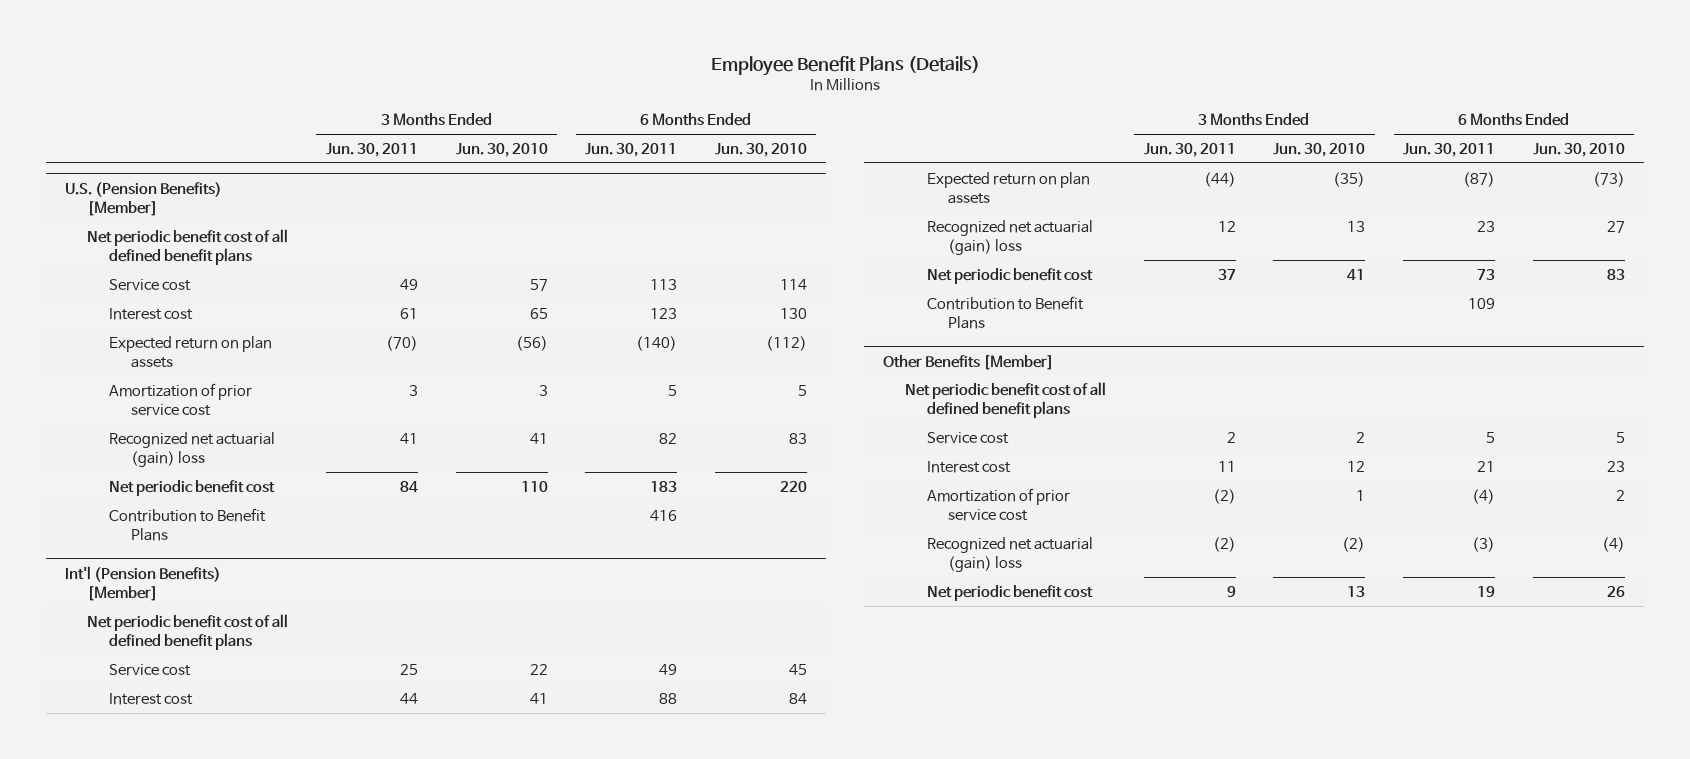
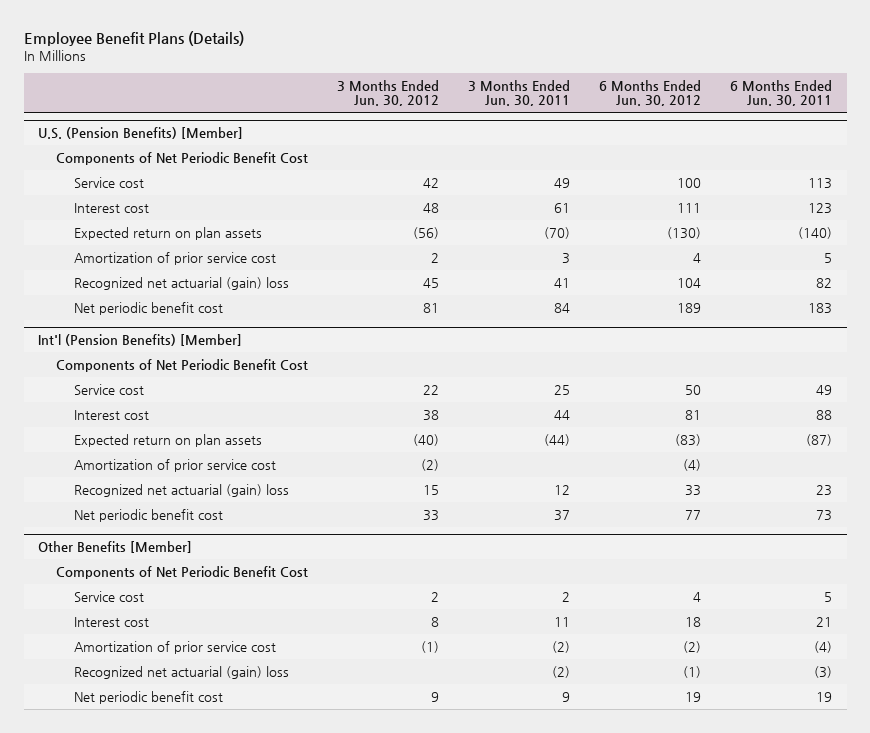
- | 3 Months Ended Jun. 30, 2011 | 3 Months Ended Jun. 30, 2010 | 6 Months Ended Jun. 30, 2011 | 6 Months Ended Jun. 30, 2010
+ | 3 Months Ended Jun. 30, 2012 | 3 Months Ended Jun. 30, 2011 | 6 Months Ended Jun. 30, 2012 | 6 Months Ended Jun. 30, 2011
@ U.S. (Pension Benefits) [Member]
- Net periodic benefit cost of all defined benefit plans
+ Components of Net Periodic Benefit Cost
- Contribution to Benefit Plans | | | 416 |
@ Int'l (Pension Benefits) [Member]
- Net periodic benefit cost of all defined benefit plans
+ Components of Net Periodic Benefit Cost
+ Amortization of prior service cost | (2) | | (4) |
- Contribution to Benefit Plans | | | 109 |
@ Other Benefits [Member]
- Net periodic benefit cost of all defined benefit plans
+ Components of Net Periodic Benefit Cost

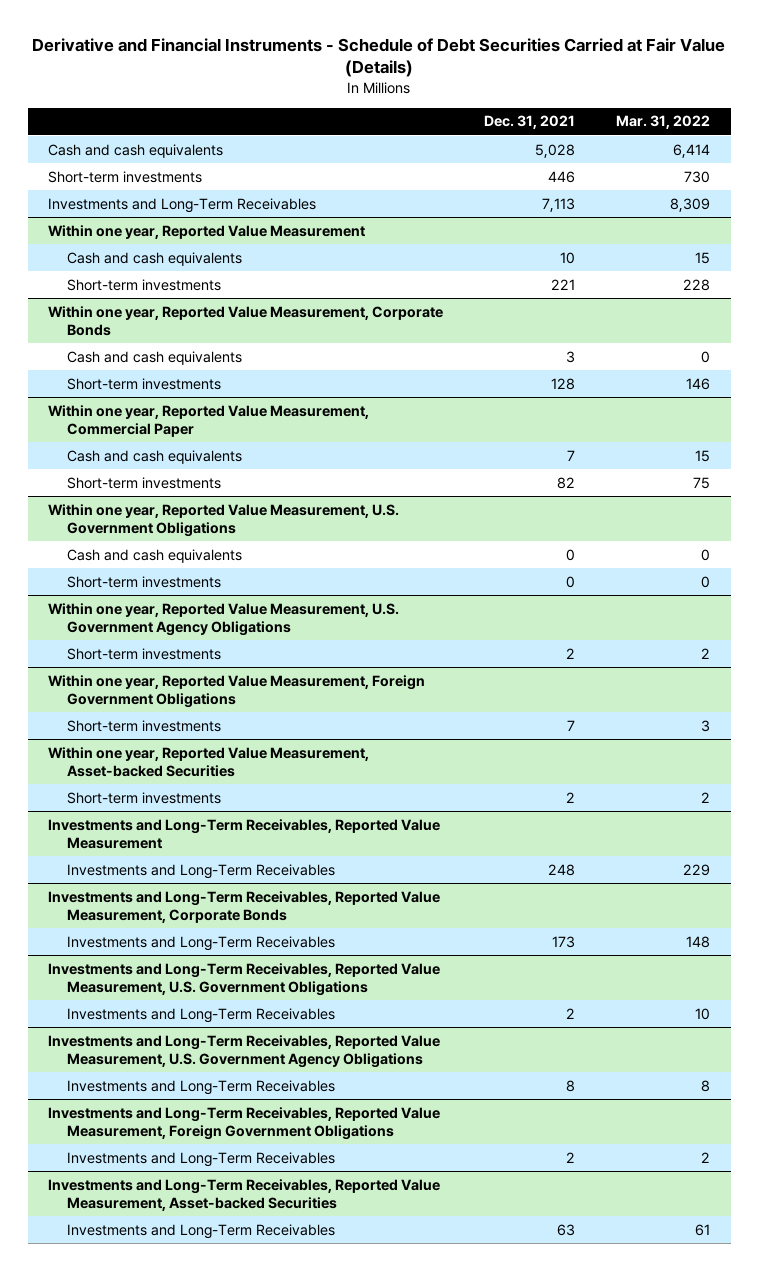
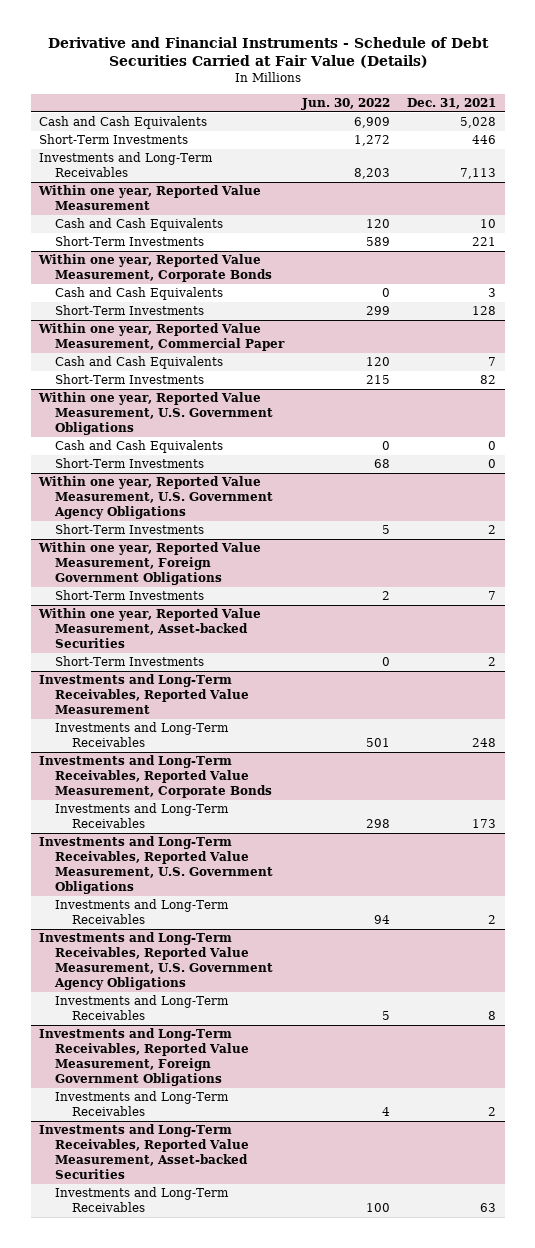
- | Dec. 31, 2021 | Mar. 31, 2022
+ | Jun. 30, 2022 | Dec. 31, 2021
- Cash and cash equivalents | 5,028 | 6,414
- Short-term investments | 446 | 730
+ Cash and Cash Equivalents | 6,909 | 5,028
+ Short-Term Investments | 1,272 | 446
@ Within one year, Reported Value Measurement
- Cash and cash equivalents | 10 | 15
- Short-term investments | 221 | 228
+ Cash and Cash Equivalents | 120 | 10
+ Short-Term Investments | 589 | 221
@ Within one year, Reported Value Measurement, Corporate Bonds
- Cash and cash equivalents | 3 | 0
- Short-term investments | 128 | 146
+ Cash and Cash Equivalents | 0 | 3
+ Short-Term Investments | 299 | 128
@ Within one year, Reported Value Measurement, Commercial Paper
- Cash and cash equivalents | 7 | 15
- Short-term investments | 82 | 75
+ Cash and Cash Equivalents | 120 | 7
+ Short-Term Investments | 215 | 82
@ Within one year, Reported Value Measurement, U.S. Government Obligations
- Cash and cash equivalents | 0 | 0
- Short-term investments | 0 | 0
+ Cash and Cash Equivalents | 0 | 0
+ Short-Term Investments | 68 | 0
@ Within one year, Reported Value Measurement, U.S. Government Agency Obligations
- Short-term investments | 2 | 2
+ Short-Term Investments | 5 | 2
@ Within one year, Reported Value Measurement, Foreign Government Obligations
- Short-term investments | 7 | 3
+ Short-Term Investments | 2 | 7
@ Within one year, Reported Value Measurement, Asset-backed Securities
- Short-term investments | 2 | 2
+ Short-Term Investments | 0 | 2

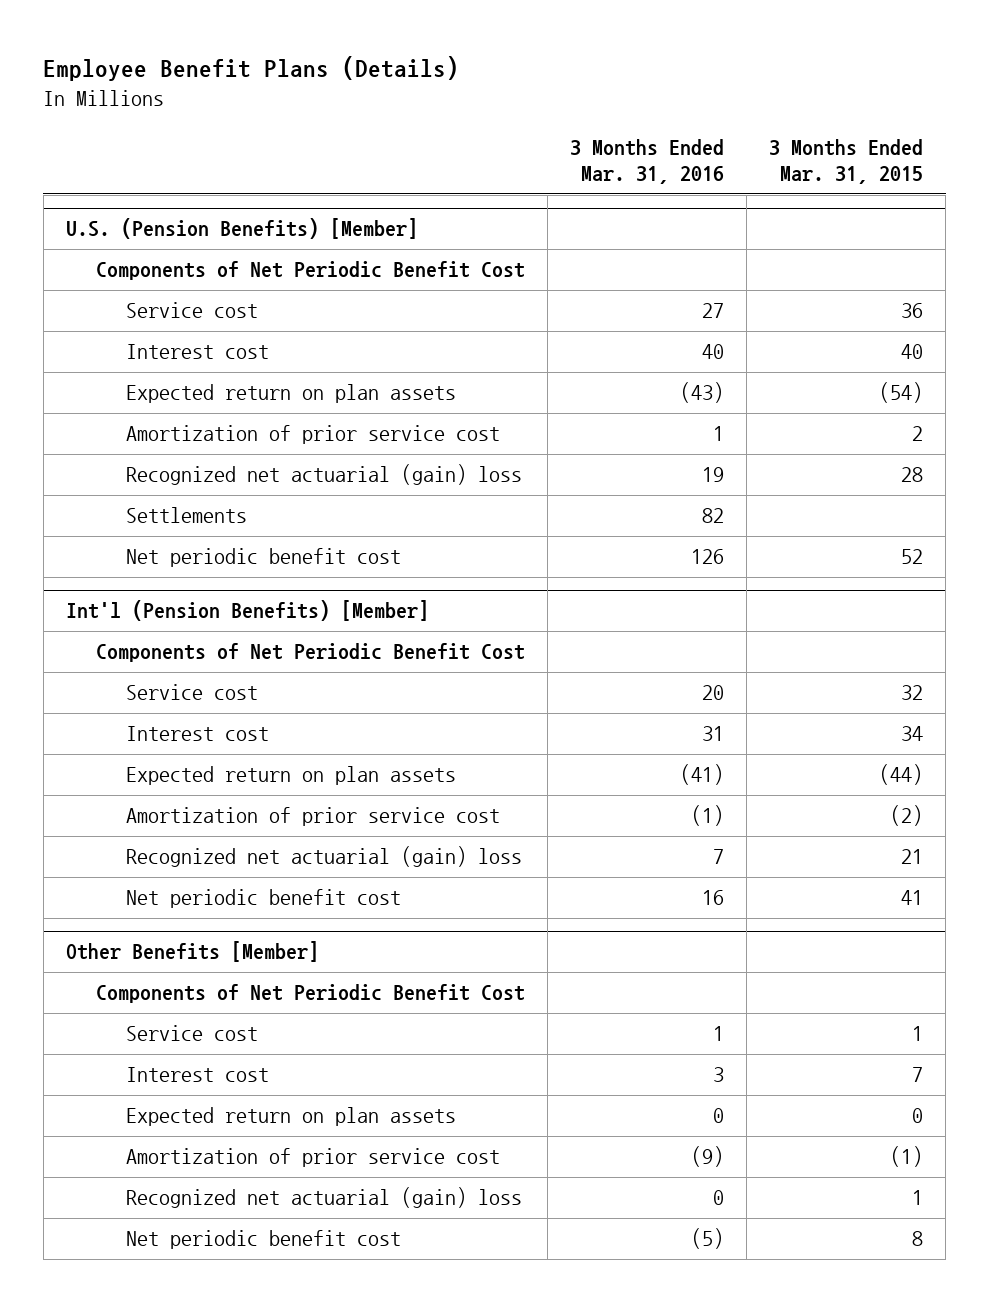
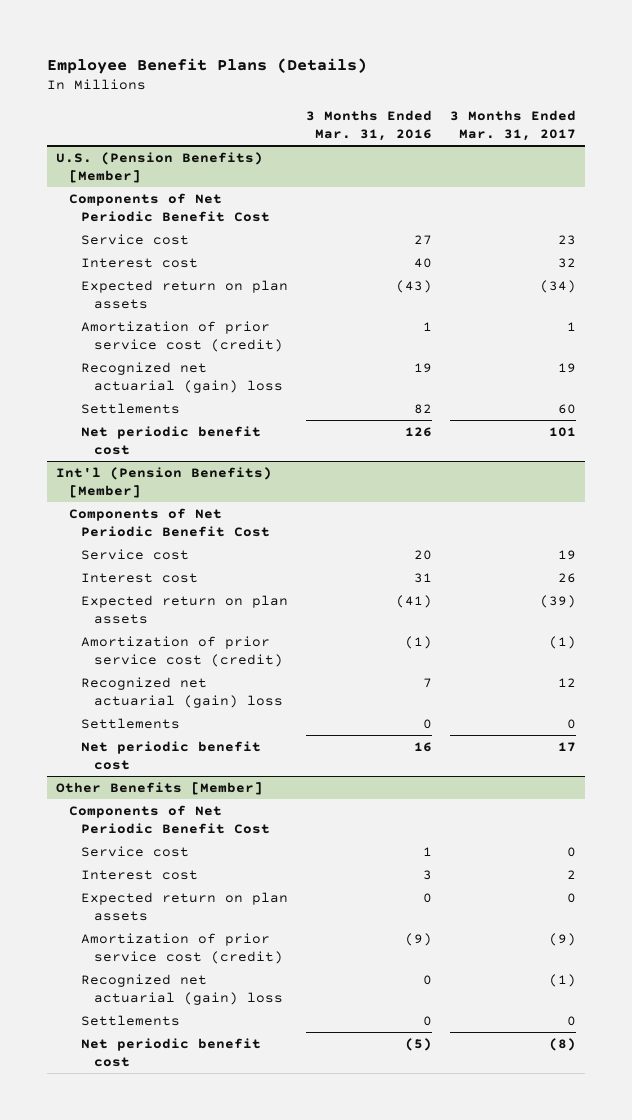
- | 3 Months Ended Mar. 31, 2016 | 3 Months Ended Mar. 31, 2015
+ | 3 Months Ended Mar. 31, 2016 | 3 Months Ended Mar. 31, 2017
@ U.S. (Pension Benefits) [Member]
- Amortization of prior service cost | 1 | 2
+ Amortization of prior service cost (credit) | 1 | 1
@ Int'l (Pension Benefits) [Member]
- Amortization of prior service cost | (1) | (2)
+ Amortization of prior service cost (credit) | (1) | (1)
+ Settlements | 0 | 0
@ Other Benefits [Member]
- Amortization of prior service cost | (9) | (1)
+ Amortization of prior service cost (credit) | (9) | (9)
+ Settlements | 0 | 0

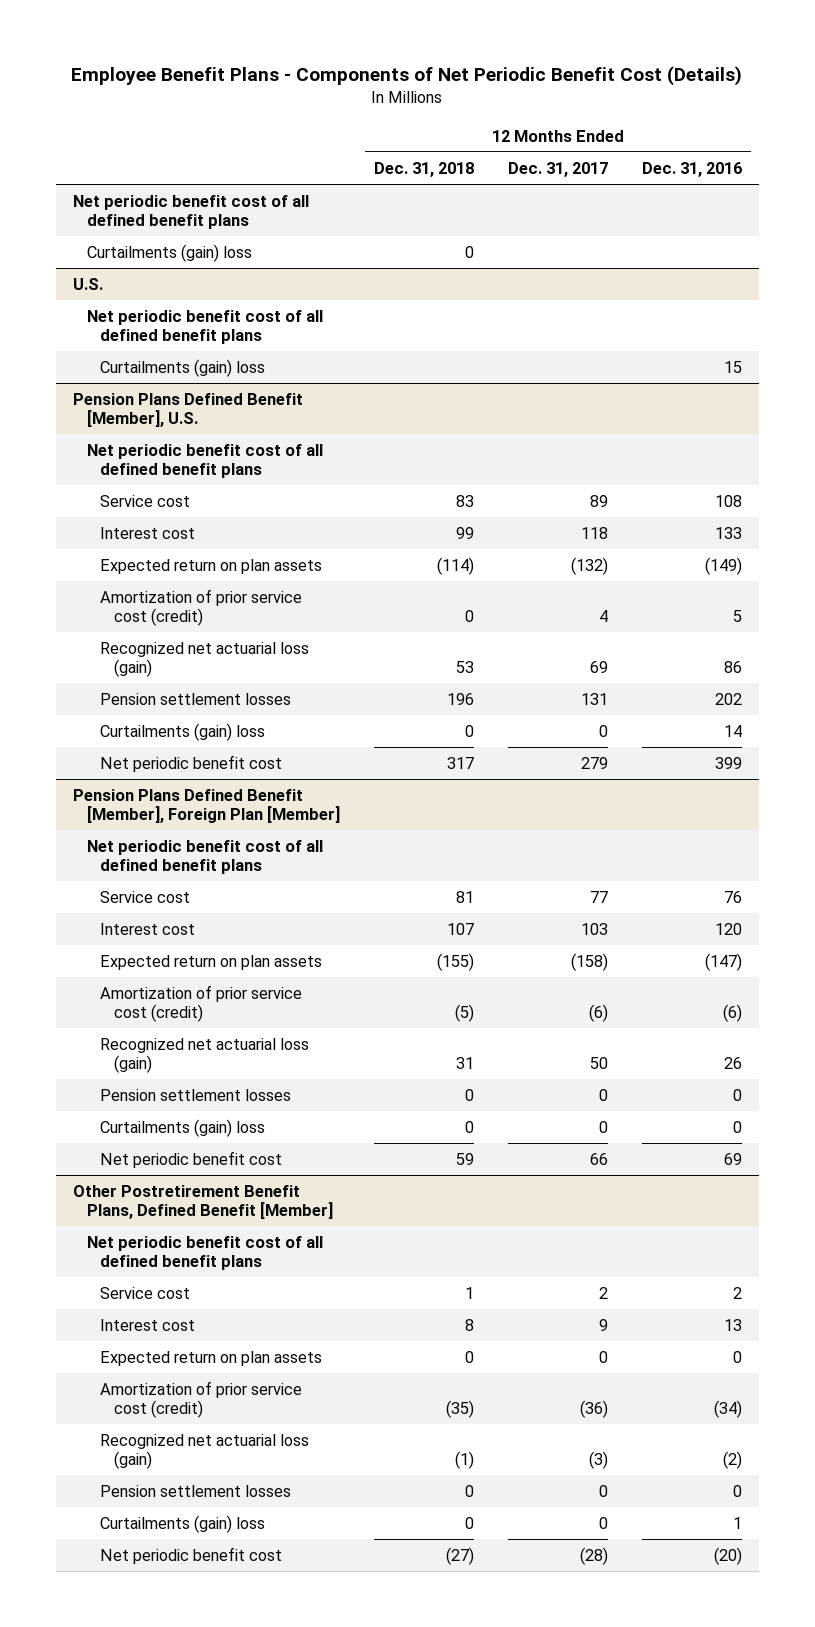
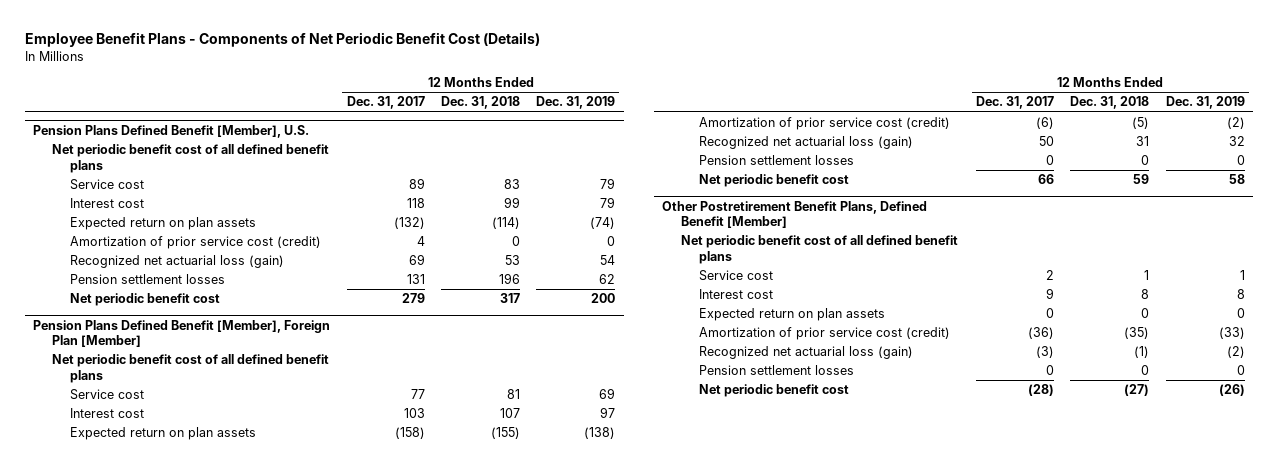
- | 12 Months Ended Dec. 31, 2018 | 12 Months Ended Dec. 31, 2017 | 12 Months Ended Dec. 31, 2016
+ | 12 Months Ended Dec. 31, 2017 | 12 Months Ended Dec. 31, 2018 | 12 Months Ended Dec. 31, 2019
- Net periodic benefit cost of all defined benefit plans
- Curtailments (gain) loss | 0 | |
- U.S.
- Net periodic benefit cost of all defined benefit plans
- Curtailments (gain) loss | | | 15
@ Pension Plans Defined Benefit [Member], U.S.
- Curtailments (gain) loss | 0 | 0 | 14
@ Pension Plans Defined Benefit [Member], Foreign Plan [Member]
- Curtailments (gain) loss | 0 | 0 | 0
@ Other Postretirement Benefit Plans, Defined Benefit [Member]
- Curtailments (gain) loss | 0 | 0 | 1

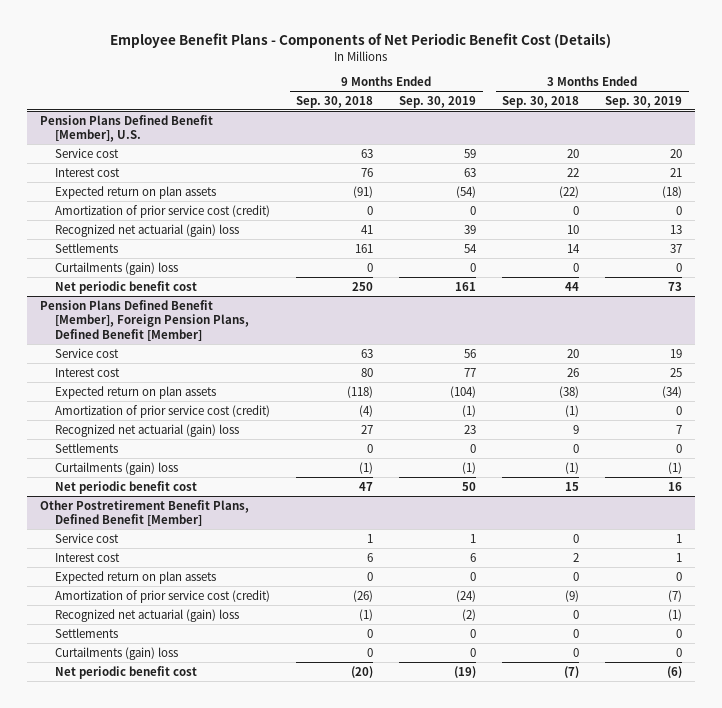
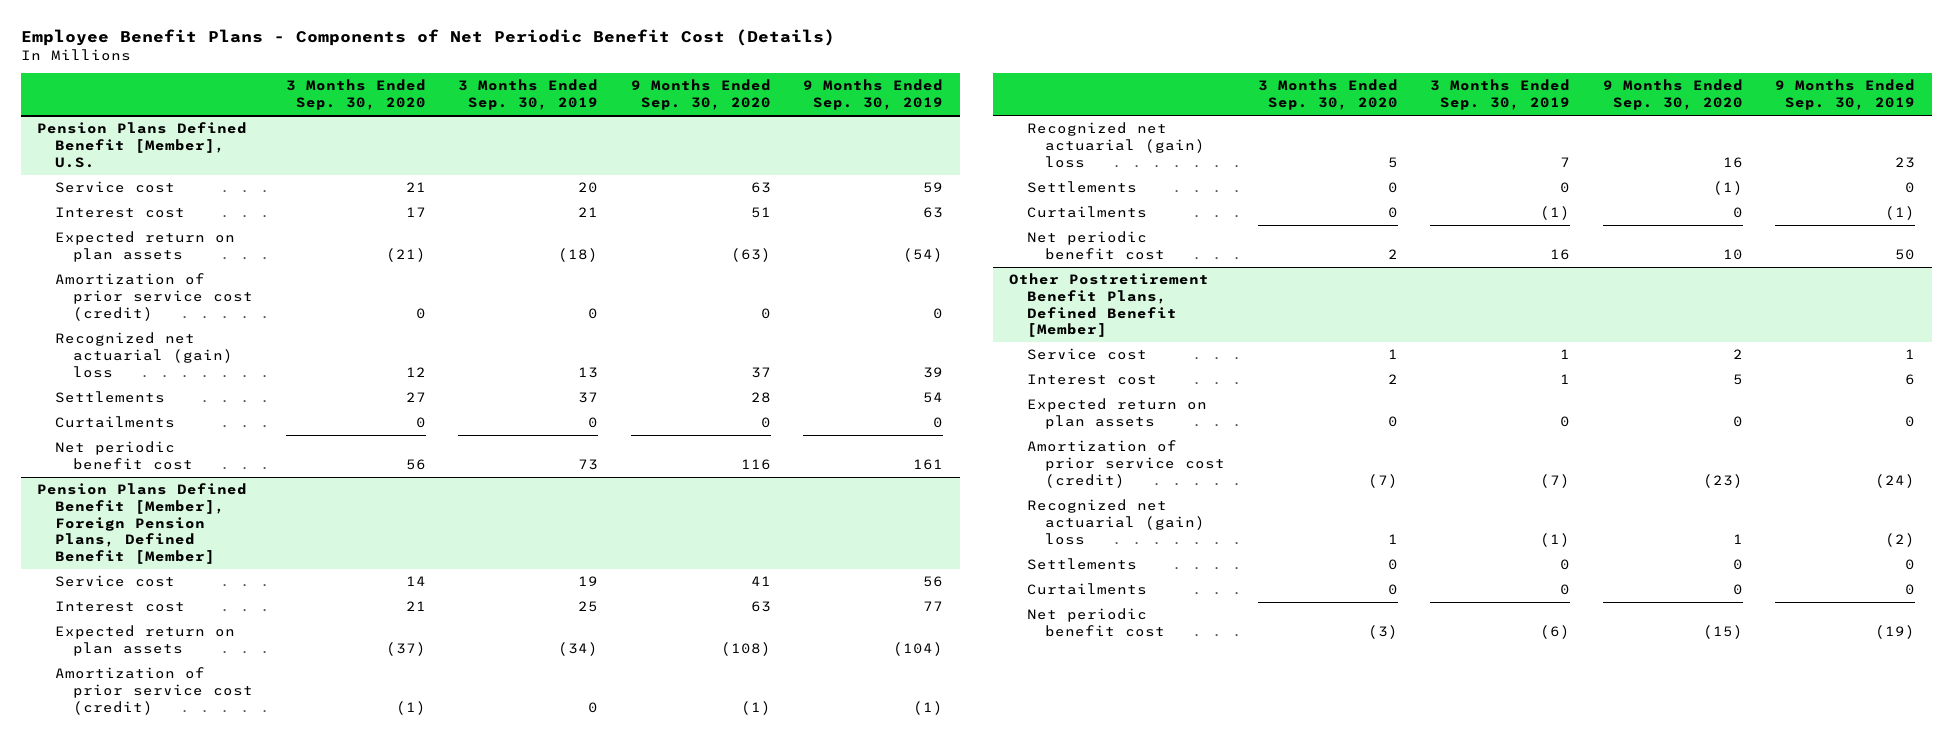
- | 9 Months Ended Sep. 30, 2018 | 9 Months Ended Sep. 30, 2019 | 3 Months Ended Sep. 30, 2018 | 3 Months Ended Sep. 30, 2019
+ | 3 Months Ended Sep. 30, 2020 | 3 Months Ended Sep. 30, 2019 | 9 Months Ended Sep. 30, 2020 | 9 Months Ended Sep. 30, 2019
@ Pension Plans Defined Benefit [Member], U.S.
- Curtailments (gain) loss | 0 | 0 | 0 | 0
+ Curtailments | 0 | 0 | 0 | 0
@ Pension Plans Defined Benefit [Member], Foreign Pension Plans, Defined Benefit [Member]
- Curtailments (gain) loss | (1) | (1) | (1) | (1)
+ Curtailments | 0 | (1) | 0 | (1)
@ Other Postretirement Benefit Plans, Defined Benefit [Member]
- Curtailments (gain) loss | 0 | 0 | 0 | 0
+ Curtailments | 0 | 0 | 0 | 0

